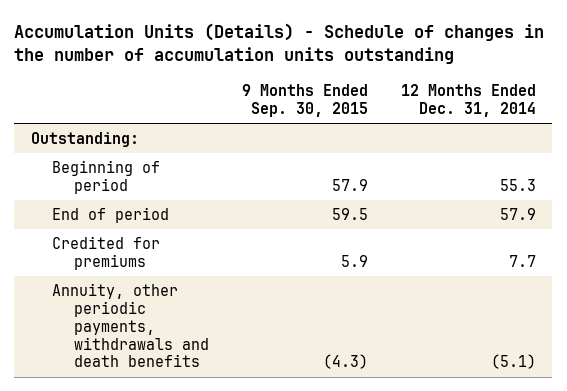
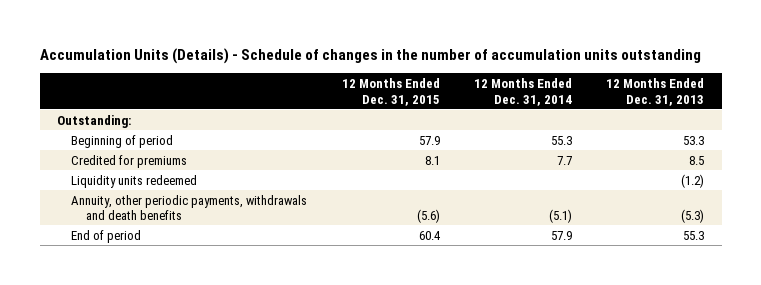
- | 9 Months Ended Sep. 30, 2015 | 12 Months Ended Dec. 31, 2014
+ | 12 Months Ended Dec. 31, 2015 | 12 Months Ended Dec. 31, 2014 | 12 Months Ended Dec. 31, 2013
+ Liquidity units redeemed | | | (1.2)
moved down: End of period | 60.4 | 57.9 | 55.3

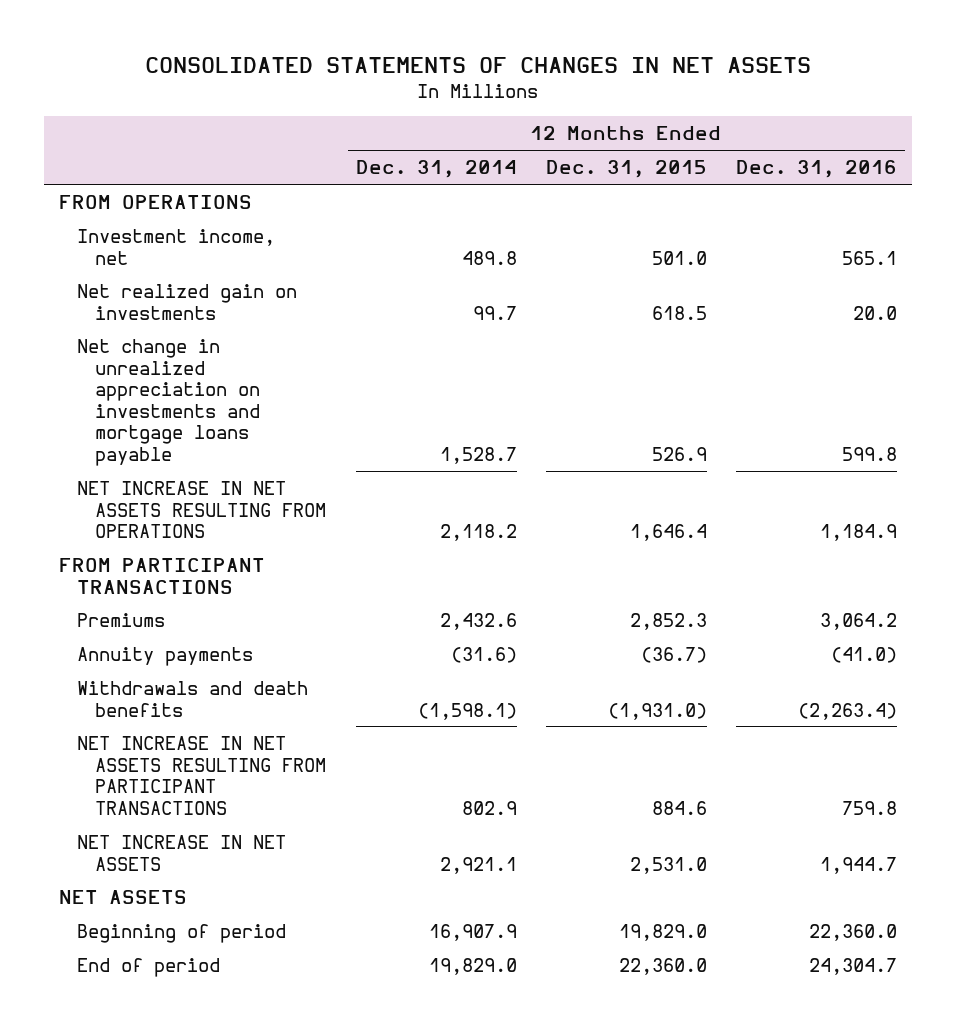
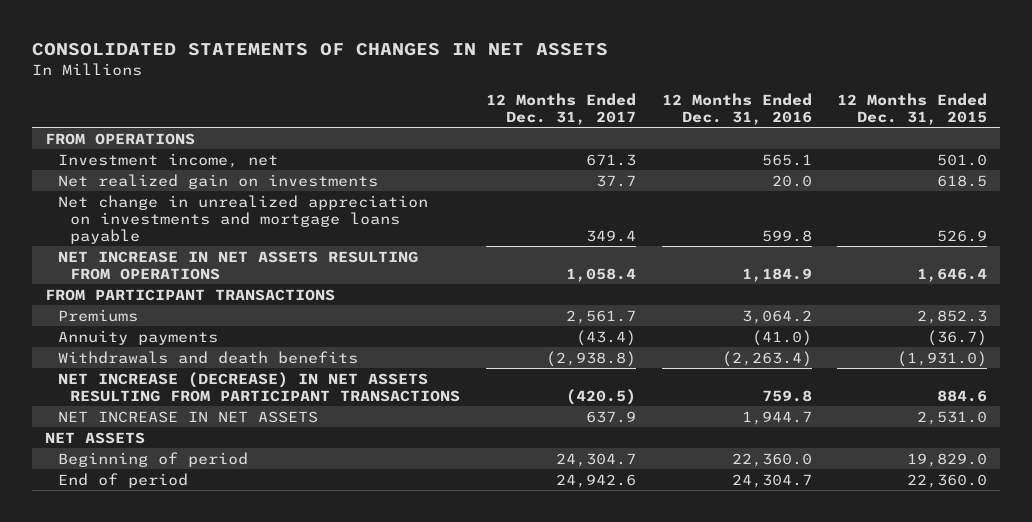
- | 12 Months Ended Dec. 31, 2014 | 12 Months Ended Dec. 31, 2015 | 12 Months Ended Dec. 31, 2016
+ | 12 Months Ended Dec. 31, 2017 | 12 Months Ended Dec. 31, 2016 | 12 Months Ended Dec. 31, 2015
- NET INCREASE IN NET ASSETS RESULTING FROM PARTICIPANT TRANSACTIONS | 802.9 | 884.6 | 759.8
+ NET INCREASE (DECREASE) IN NET ASSETS RESULTING FROM PARTICIPANT TRANSACTIONS | (420.5) | 759.8 | 884.6

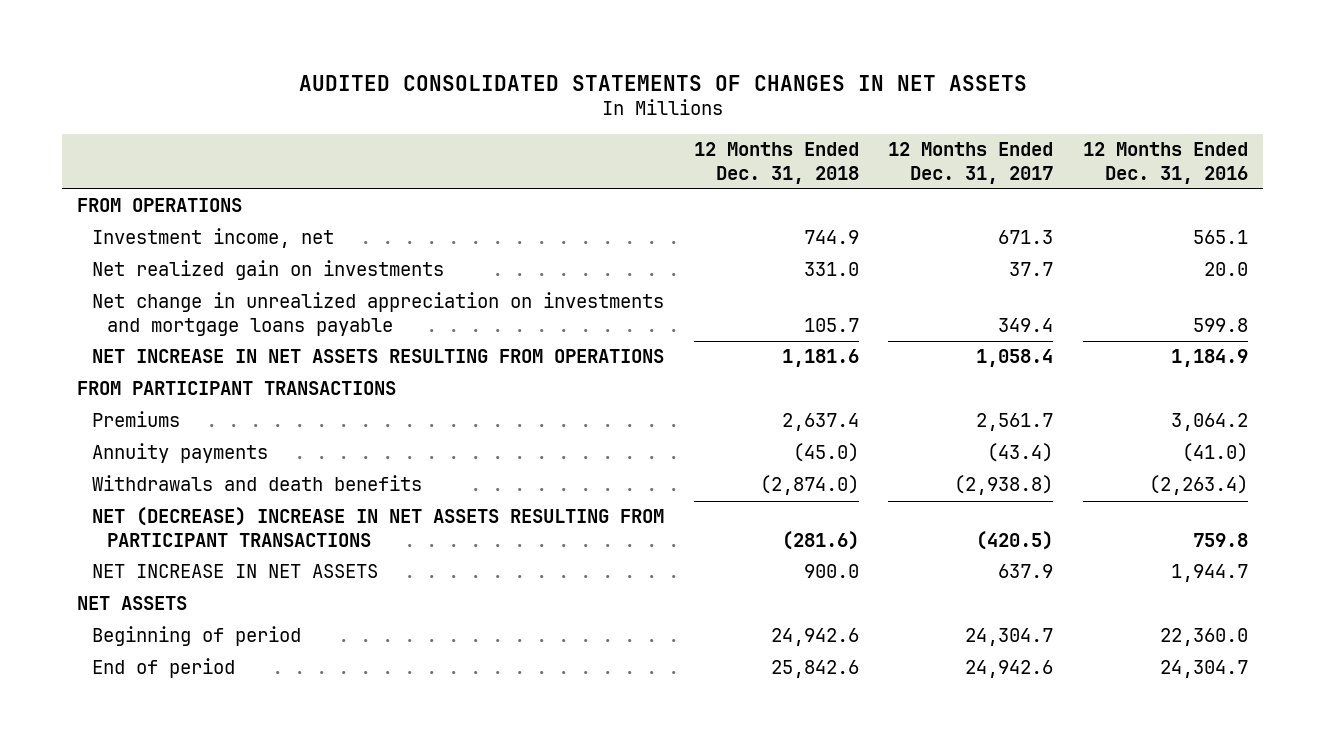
- CONSOLIDATED STATEMENTS OF CHANGES IN NET ASSETS
+ AUDITED CONSOLIDATED STATEMENTS OF CHANGES IN NET ASSETS
- | 12 Months Ended Dec. 31, 2017 | 12 Months Ended Dec. 31, 2016 | 12 Months Ended Dec. 31, 2015
+ | 12 Months Ended Dec. 31, 2018 | 12 Months Ended Dec. 31, 2017 | 12 Months Ended Dec. 31, 2016
- NET INCREASE (DECREASE) IN NET ASSETS RESULTING FROM PARTICIPANT TRANSACTIONS | (420.5) | 759.8 | 884.6
+ NET (DECREASE) INCREASE IN NET ASSETS RESULTING FROM PARTICIPANT TRANSACTIONS | (281.6) | (420.5) | 759.8

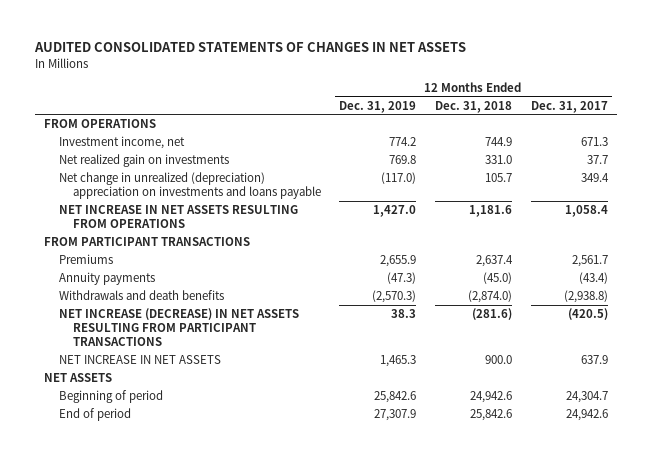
- | 12 Months Ended Dec. 31, 2018 | 12 Months Ended Dec. 31, 2017 | 12 Months Ended Dec. 31, 2016
+ | 12 Months Ended Dec. 31, 2019 | 12 Months Ended Dec. 31, 2018 | 12 Months Ended Dec. 31, 2017
- Net change in unrealized appreciation on investments and mortgage loans payable | 105.7 | 349.4 | 599.8
+ Net change in unrealized (depreciation) appreciation on investments and loans payable | (117.0) | 105.7 | 349.4
- NET (DECREASE) INCREASE IN NET ASSETS RESULTING FROM PARTICIPANT TRANSACTIONS | (281.6) | (420.5) | 759.8
+ NET INCREASE (DECREASE) IN NET ASSETS RESULTING FROM PARTICIPANT TRANSACTIONS | 38.3 | (281.6) | (420.5)

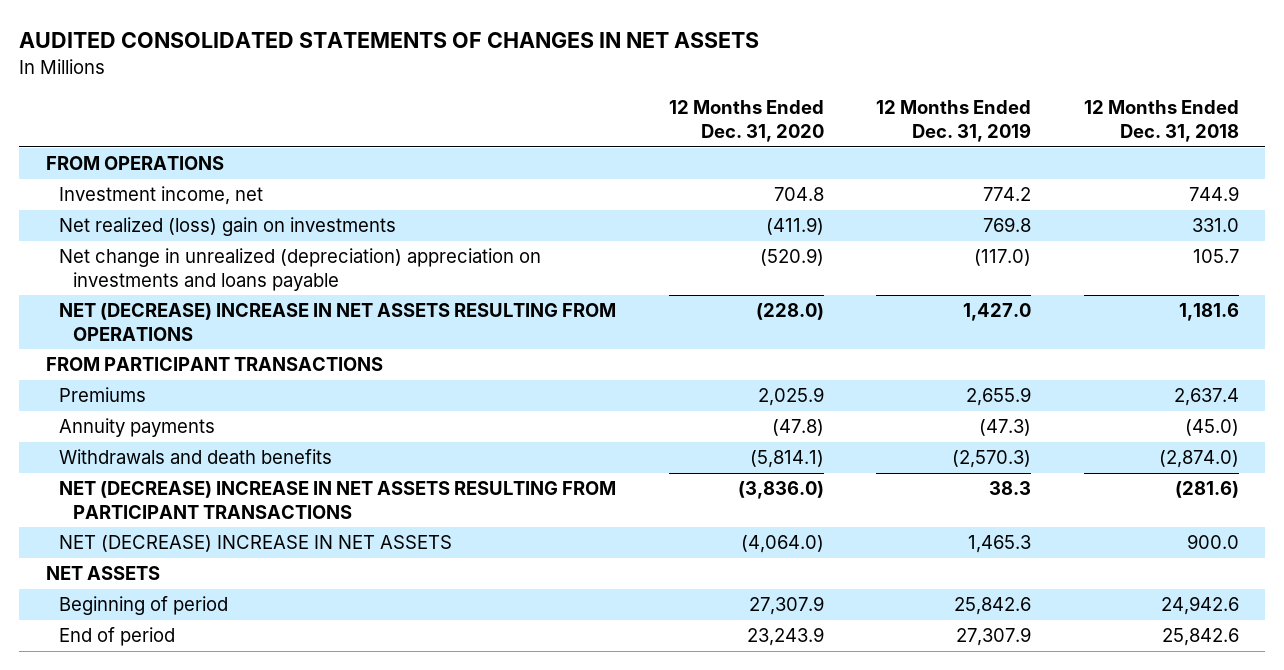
- | 12 Months Ended Dec. 31, 2019 | 12 Months Ended Dec. 31, 2018 | 12 Months Ended Dec. 31, 2017
+ | 12 Months Ended Dec. 31, 2020 | 12 Months Ended Dec. 31, 2019 | 12 Months Ended Dec. 31, 2018
- Net realized gain on investments | 769.8 | 331.0 | 37.7
+ Net realized (loss) gain on investments | (411.9) | 769.8 | 331.0
- NET INCREASE IN NET ASSETS RESULTING FROM OPERATIONS | 1,427.0 | 1,181.6 | 1,058.4
+ NET (DECREASE) INCREASE IN NET ASSETS RESULTING FROM OPERATIONS | (228.0) | 1,427.0 | 1,181.6
- NET INCREASE (DECREASE) IN NET ASSETS RESULTING FROM PARTICIPANT TRANSACTIONS | 38.3 | (281.6) | (420.5)
- NET INCREASE IN NET ASSETS | 1,465.3 | 900.0 | 637.9
+ NET (DECREASE) INCREASE IN NET ASSETS RESULTING FROM PARTICIPANT TRANSACTIONS | (3,836.0) | 38.3 | (281.6)
+ NET (DECREASE) INCREASE IN NET ASSETS | (4,064.0) | 1,465.3 | 900.0

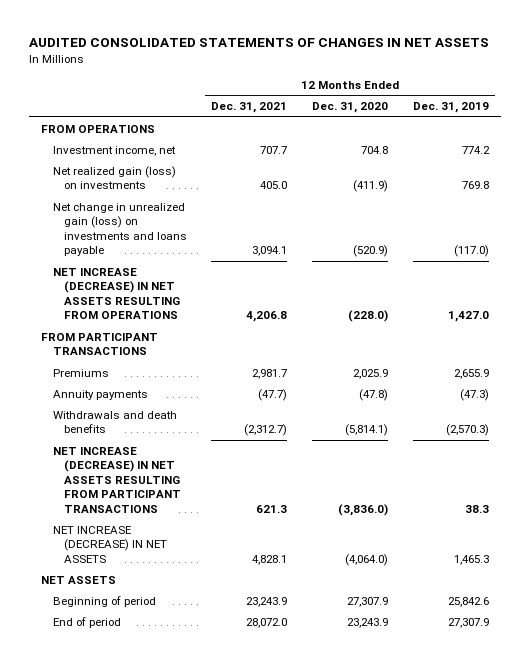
- | 12 Months Ended Dec. 31, 2020 | 12 Months Ended Dec. 31, 2019 | 12 Months Ended Dec. 31, 2018
+ | 12 Months Ended Dec. 31, 2021 | 12 Months Ended Dec. 31, 2020 | 12 Months Ended Dec. 31, 2019
- Net realized (loss) gain on investments | (411.9) | 769.8 | 331.0
- Net change in unrealized (depreciation) appreciation on investments and loans payable | (520.9) | (117.0) | 105.7
- NET (DECREASE) INCREASE IN NET ASSETS RESULTING FROM OPERATIONS | (228.0) | 1,427.0 | 1,181.6
+ Net realized gain (loss) on investments | 405.0 | (411.9) | 769.8
+ Net change in unrealized gain (loss) on investments and loans payable | 3,094.1 | (520.9) | (117.0)
+ NET INCREASE (DECREASE) IN NET ASSETS RESULTING FROM OPERATIONS | 4,206.8 | (228.0) | 1,427.0
- NET (DECREASE) INCREASE IN NET ASSETS RESULTING FROM PARTICIPANT TRANSACTIONS | (3,836.0) | 38.3 | (281.6)
- NET (DECREASE) INCREASE IN NET ASSETS | (4,064.0) | 1,465.3 | 900.0
+ NET INCREASE (DECREASE) IN NET ASSETS RESULTING FROM PARTICIPANT TRANSACTIONS | 621.3 | (3,836.0) | 38.3
+ NET INCREASE (DECREASE) IN NET ASSETS | 4,828.1 | (4,064.0) | 1,465.3

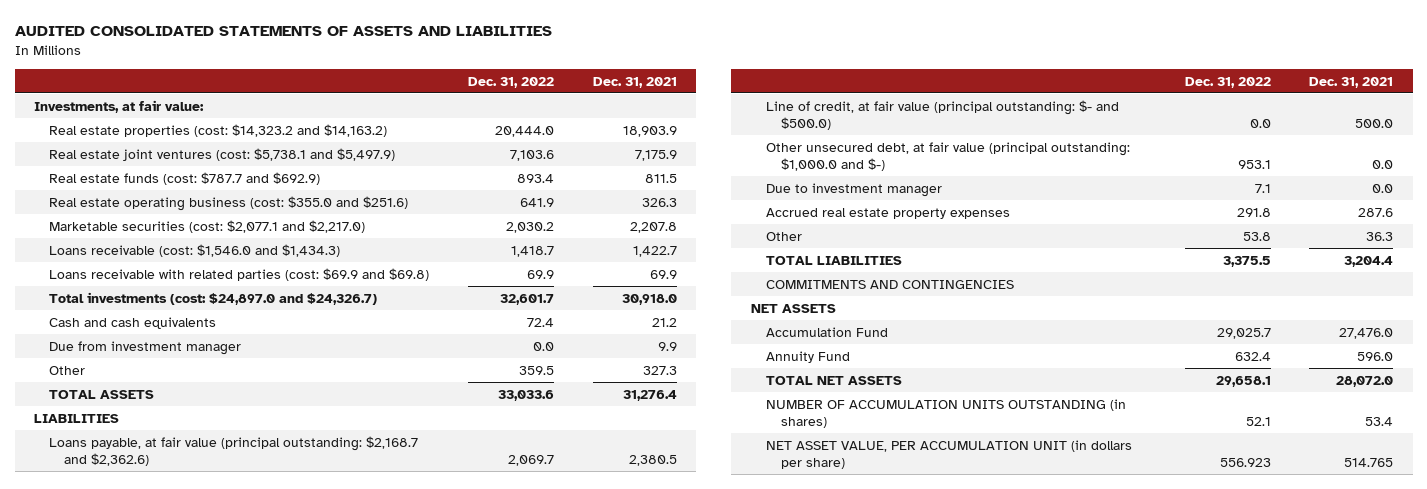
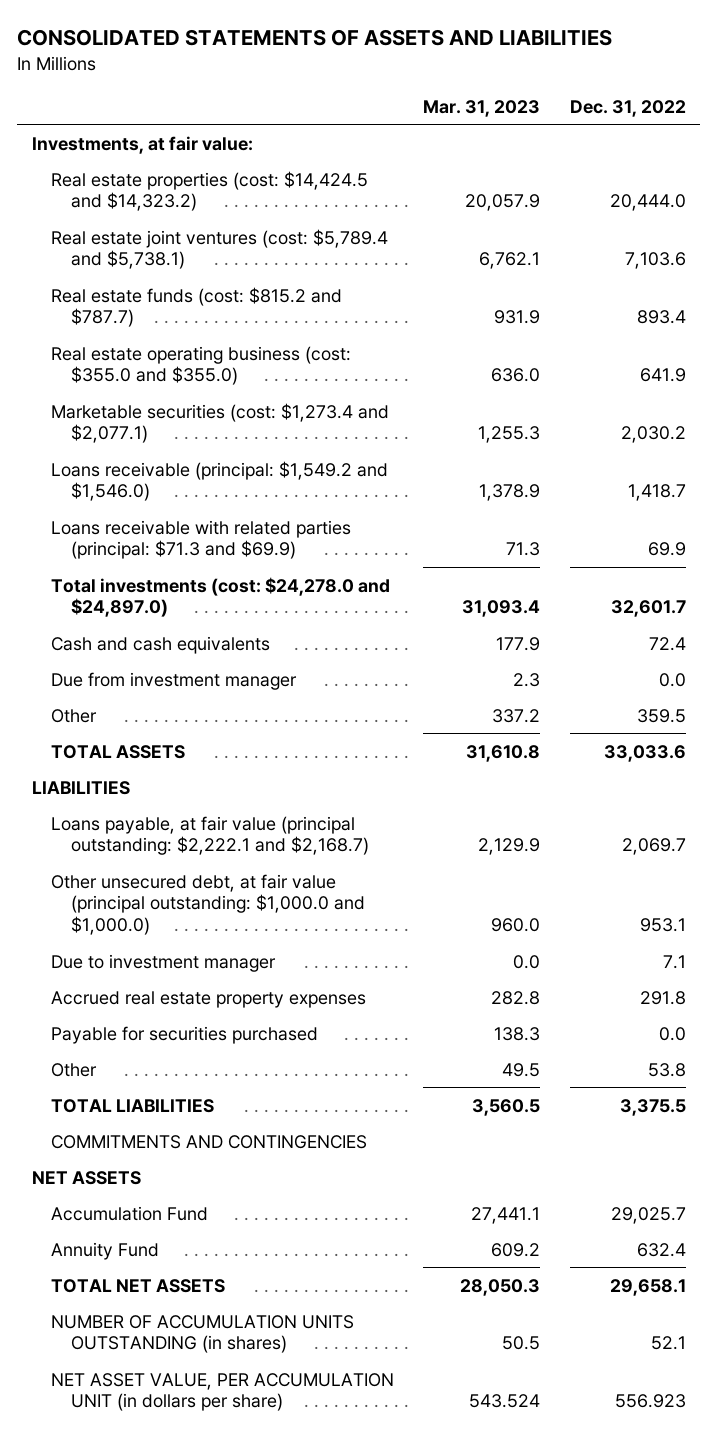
- AUDITED CONSOLIDATED STATEMENTS OF ASSETS AND LIABILITIES
+ CONSOLIDATED STATEMENTS OF ASSETS AND LIABILITIES
- | Dec. 31, 2022 | Dec. 31, 2021
+ | Mar. 31, 2023 | Dec. 31, 2022
- Real estate properties (cost: $14,323.2 and $14,163.2) | 20,444.0 | 18,903.9
- Real estate joint ventures (cost: $5,738.1 and $5,497.9) | 7,103.6 | 7,175.9
- Real estate funds (cost: $787.7 and $692.9) | 893.4 | 811.5
- Real estate operating business (cost: $355.0 and $251.6) | 641.9 | 326.3
- Marketable securities (cost: $2,077.1 and $2,217.0) | 2,030.2 | 2,207.8
- Loans receivable (cost: $1,546.0 and $1,434.3) | 1,418.7 | 1,422.7
- Loans receivable with related parties (cost: $69.9 and $69.8) | 69.9 | 69.9
- Total investments (cost: $24,897.0 and $24,326.7) | 32,601.7 | 30,918.0
+ Real estate properties (cost: $14,424.5 and $14,323.2) | 20,057.9 | 20,444.0
+ Real estate joint ventures (cost: $5,789.4 and $5,738.1) | 6,762.1 | 7,103.6
+ Real estate funds (cost: $815.2 and $787.7) | 931.9 | 893.4
+ Real estate operating business (cost: $355.0 and $355.0) | 636.0 | 641.9
+ Marketable securities (cost: $1,273.4 and $2,077.1) | 1,255.3 | 2,030.2
+ Loans receivable (principal: $1,549.2 and $1,546.0) | 1,378.9 | 1,418.7
+ Loans receivable with related parties (principal: $71.3 and $69.9) | 71.3 | 69.9
+ Total investments (cost: $24,278.0 and $24,897.0) | 31,093.4 | 32,601.7
- Loans payable, at fair value (principal outstanding: $2,168.7 and $2,362.6) | 2,069.7 | 2,380.5
- Line of credit, at fair value (principal outstanding: $- and $500.0) | 0.0 | 500.0
- Other unsecured debt, at fair value (principal outstanding: $1,000.0 and $-) | 953.1 | 0.0
+ Loans payable, at fair value (principal outstanding: $2,222.1 and $2,168.7) | 2,129.9 | 2,069.7
+ Other unsecured debt, at fair value (principal outstanding: $1,000.0 and $1,000.0) | 960.0 | 953.1
+ Payable for securities purchased | 138.3 | 0.0

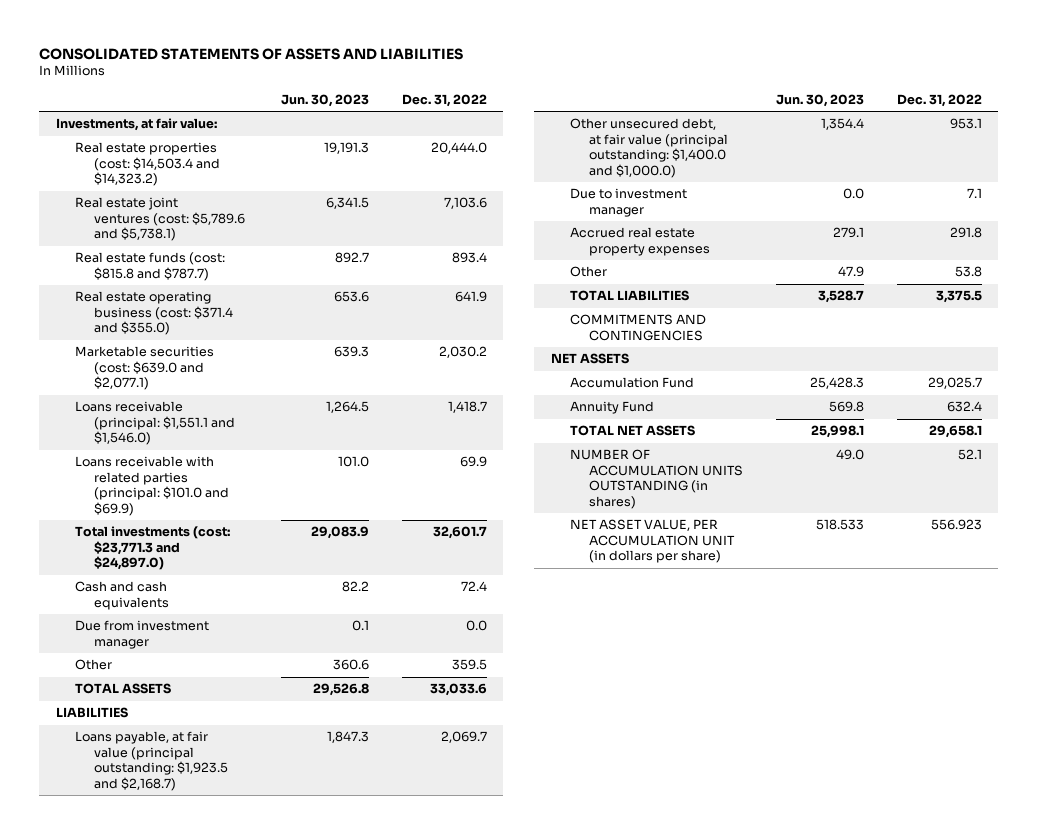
- | Mar. 31, 2023 | Dec. 31, 2022
+ | Jun. 30, 2023 | Dec. 31, 2022
- Real estate properties (cost: $14,424.5 and $14,323.2) | 20,057.9 | 20,444.0
- Real estate joint ventures (cost: $5,789.4 and $5,738.1) | 6,762.1 | 7,103.6
- Real estate funds (cost: $815.2 and $787.7) | 931.9 | 893.4
- Real estate operating business (cost: $355.0 and $355.0) | 636.0 | 641.9
- Marketable securities (cost: $1,273.4 and $2,077.1) | 1,255.3 | 2,030.2
- Loans receivable (principal: $1,549.2 and $1,546.0) | 1,378.9 | 1,418.7
- Loans receivable with related parties (principal: $71.3 and $69.9) | 71.3 | 69.9
- Total investments (cost: $24,278.0 and $24,897.0) | 31,093.4 | 32,601.7
+ Real estate properties (cost: $14,503.4 and $14,323.2) | 19,191.3 | 20,444.0
+ Real estate joint ventures (cost: $5,789.6 and $5,738.1) | 6,341.5 | 7,103.6
+ Real estate funds (cost: $815.8 and $787.7) | 892.7 | 893.4
+ Real estate operating business (cost: $371.4 and $355.0) | 653.6 | 641.9
+ Marketable securities (cost: $639.0 and $2,077.1) | 639.3 | 2,030.2
+ Loans receivable (principal: $1,551.1 and $1,546.0) | 1,264.5 | 1,418.7
+ Loans receivable with related parties (principal: $101.0 and $69.9) | 101.0 | 69.9
+ Total investments (cost: $23,771.3 and $24,897.0) | 29,083.9 | 32,601.7
- Loans payable, at fair value (principal outstanding: $2,222.1 and $2,168.7) | 2,129.9 | 2,069.7
- Other unsecured debt, at fair value (principal outstanding: $1,000.0 and $1,000.0) | 960.0 | 953.1
+ Loans payable, at fair value (principal outstanding: $1,923.5 and $2,168.7) | 1,847.3 | 2,069.7
+ Other unsecured debt, at fair value (principal outstanding: $1,400.0 and $1,000.0) | 1,354.4 | 953.1
- Payable for securities purchased | 138.3 | 0.0

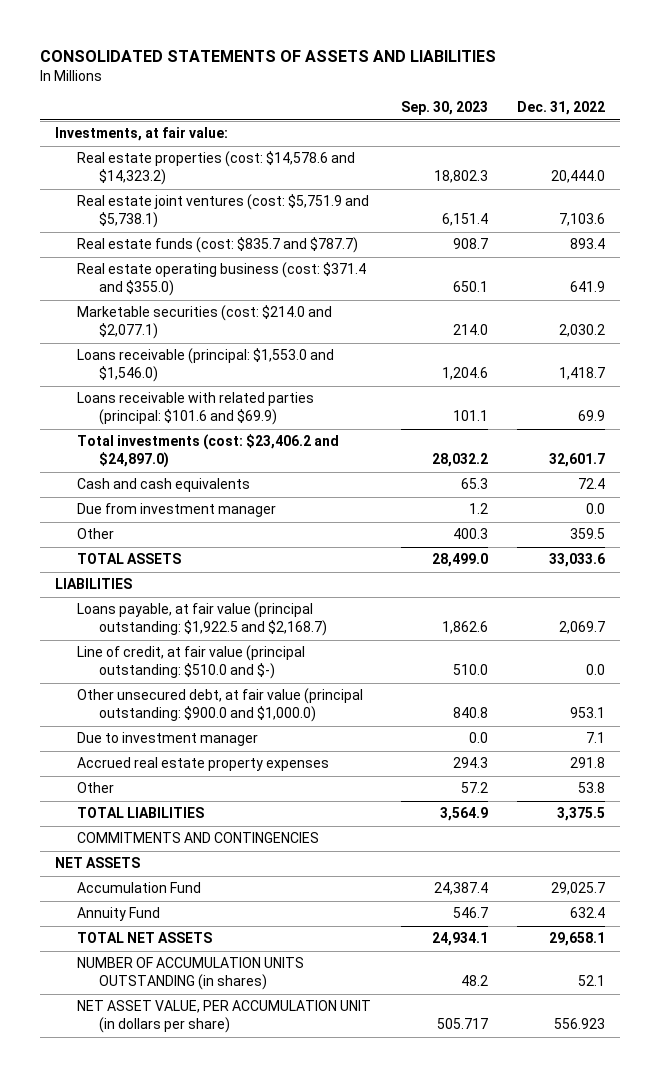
- | Jun. 30, 2023 | Dec. 31, 2022
+ | Sep. 30, 2023 | Dec. 31, 2022
- Real estate properties (cost: $14,503.4 and $14,323.2) | 19,191.3 | 20,444.0
- Real estate joint ventures (cost: $5,789.6 and $5,738.1) | 6,341.5 | 7,103.6
- Real estate funds (cost: $815.8 and $787.7) | 892.7 | 893.4
+ Real estate properties (cost: $14,578.6 and $14,323.2) | 18,802.3 | 20,444.0
+ Real estate joint ventures (cost: $5,751.9 and $5,738.1) | 6,151.4 | 7,103.6
+ Real estate funds (cost: $835.7 and $787.7) | 908.7 | 893.4
- Marketable securities (cost: $639.0 and $2,077.1) | 639.3 | 2,030.2
- Loans receivable (principal: $1,551.1 and $1,546.0) | 1,264.5 | 1,418.7
- Loans receivable with related parties (principal: $101.0 and $69.9) | 101.0 | 69.9
- Total investments (cost: $23,771.3 and $24,897.0) | 29,083.9 | 32,601.7
+ Marketable securities (cost: $214.0 and $2,077.1) | 214.0 | 2,030.2
+ Loans receivable (principal: $1,553.0 and $1,546.0) | 1,204.6 | 1,418.7
+ Loans receivable with related parties (principal: $101.6 and $69.9) | 101.1 | 69.9
+ Total investments (cost: $23,406.2 and $24,897.0) | 28,032.2 | 32,601.7
- Loans payable, at fair value (principal outstanding: $1,923.5 and $2,168.7) | 1,847.3 | 2,069.7
- Other unsecured debt, at fair value (principal outstanding: $1,400.0 and $1,000.0) | 1,354.4 | 953.1
+ Loans payable, at fair value (principal outstanding: $1,922.5 and $2,168.7) | 1,862.6 | 2,069.7
+ Line of credit, at fair value (principal outstanding: $510.0 and $-) | 510.0 | 0.0
+ Other unsecured debt, at fair value (principal outstanding: $900.0 and $1,000.0) | 840.8 | 953.1

